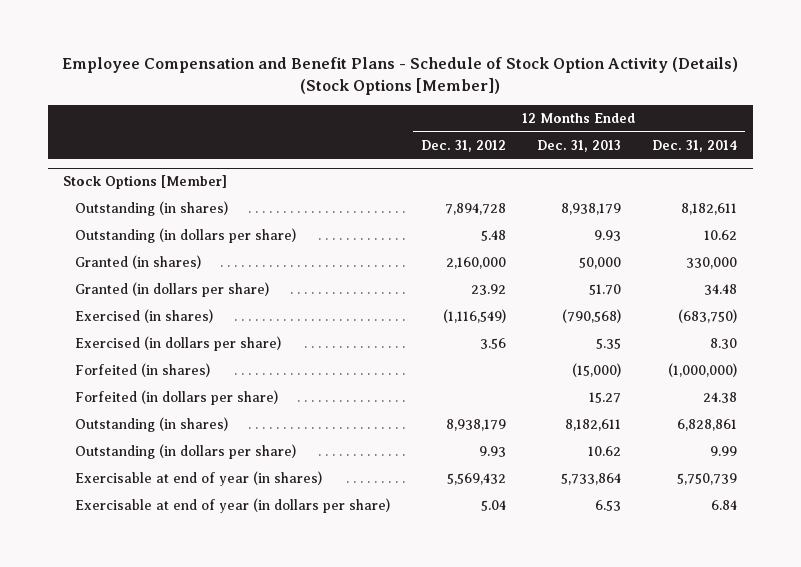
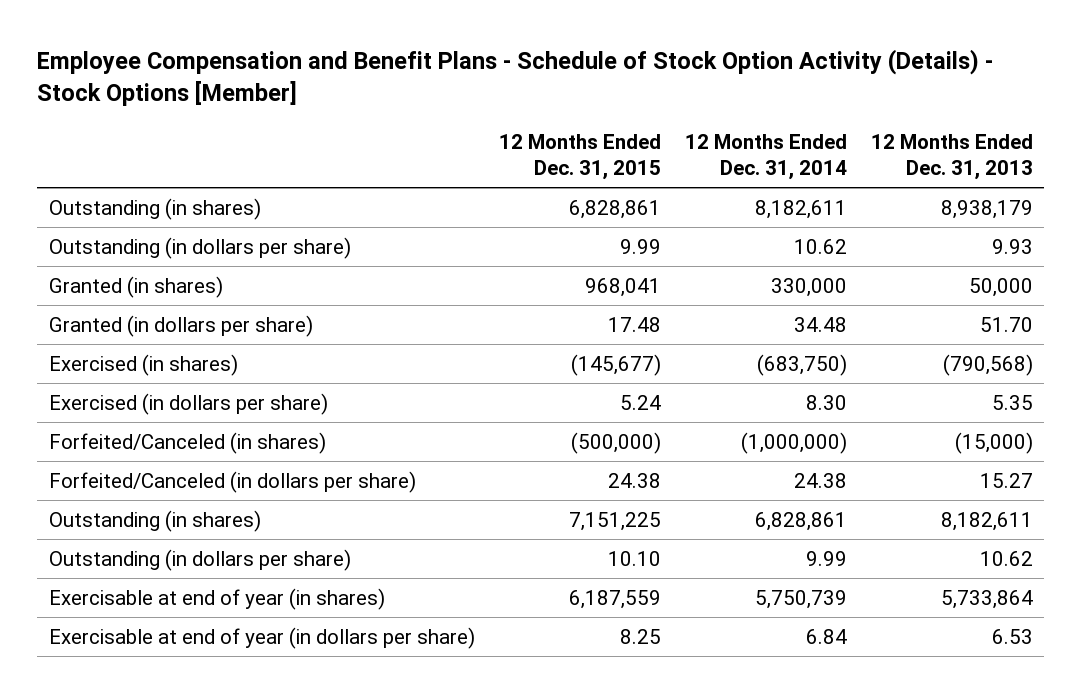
- Employee Compensation and Benefit Plans - Schedule of Stock Option Activity (Details) (Stock Options [Member])
+ Employee Compensation and Benefit Plans - Schedule of Stock Option Activity (Details) - Stock Options [Member]
- | 12 Months Ended Dec. 31, 2012 | 12 Months Ended Dec. 31, 2013 | 12 Months Ended Dec. 31, 2014
+ | 12 Months Ended Dec. 31, 2015 | 12 Months Ended Dec. 31, 2014 | 12 Months Ended Dec. 31, 2013
- Stock Options [Member]
- Forfeited (in shares) | | (15,000) | (1,000,000)
- Forfeited (in dollars per share) | | 15.27 | 24.38
+ Forfeited/Canceled (in shares) | (500,000) | (1,000,000) | (15,000)
+ Forfeited/Canceled (in dollars per share) | 24.38 | 24.38 | 15.27

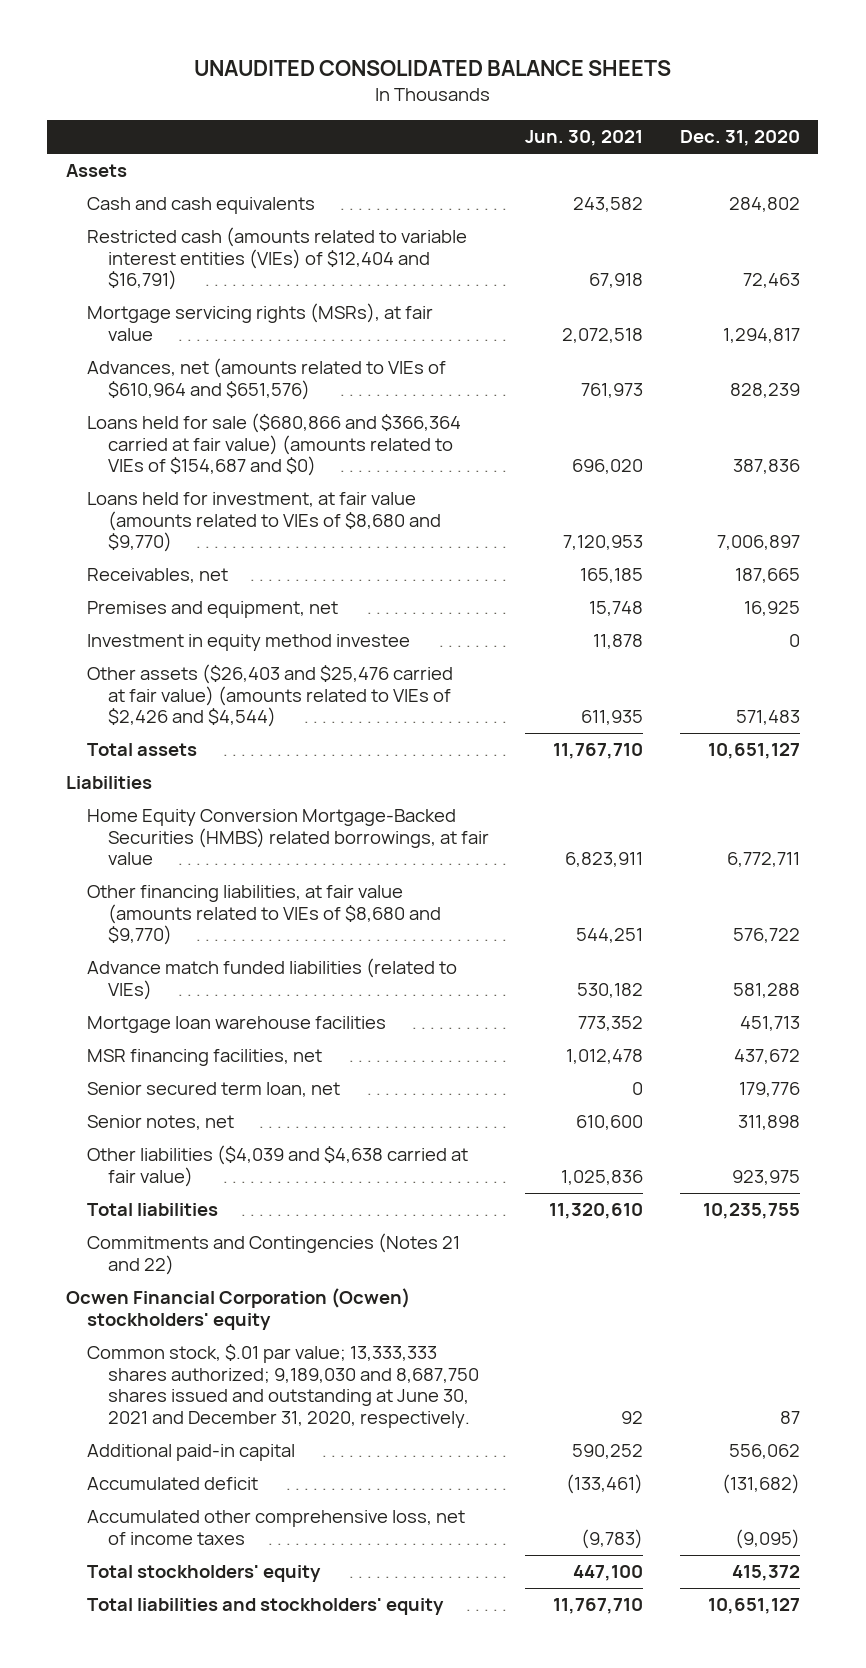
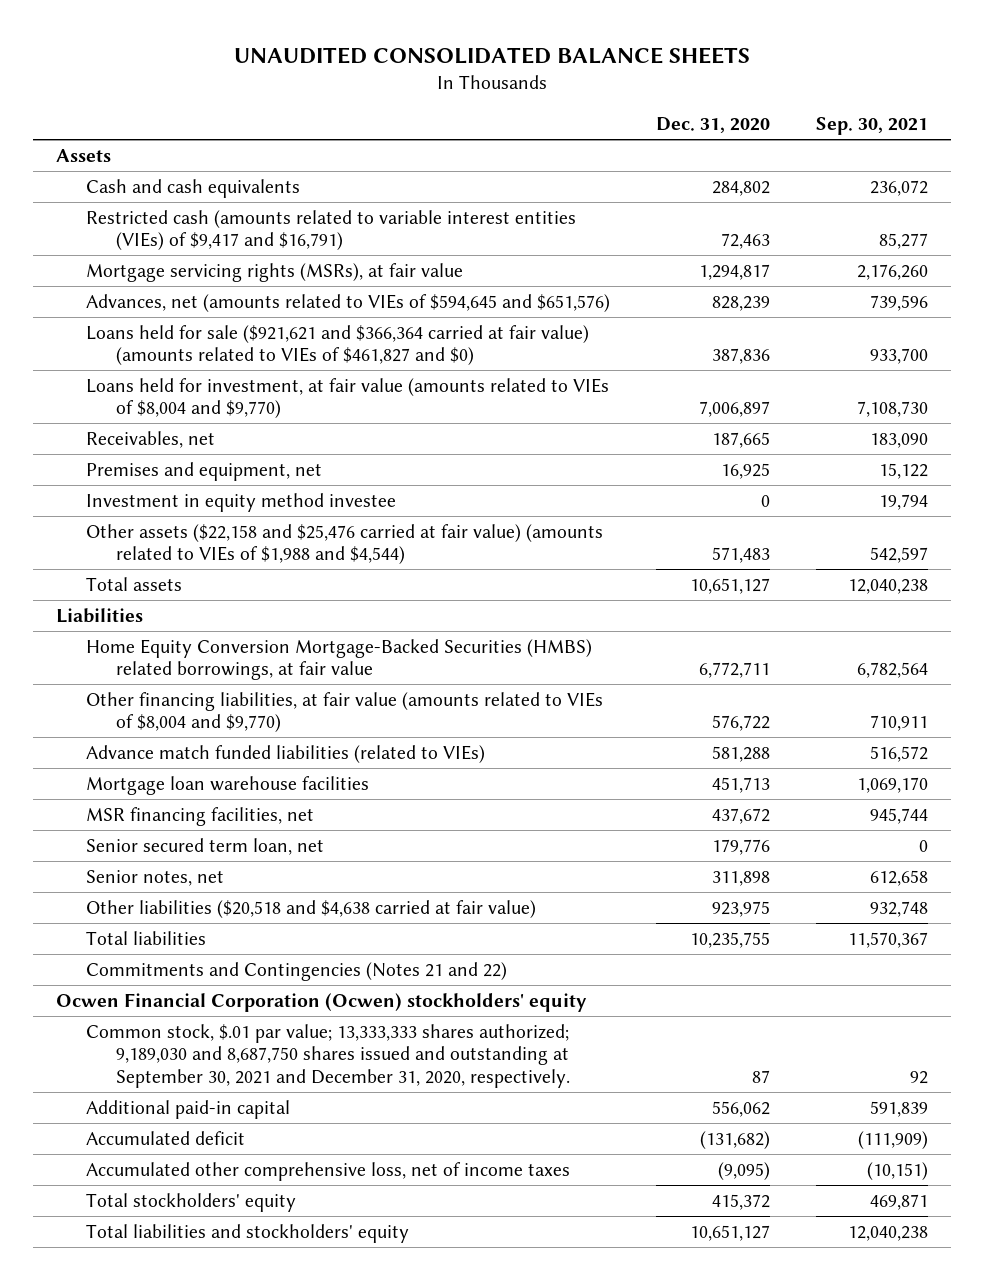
- | Jun. 30, 2021 | Dec. 31, 2020
+ | Dec. 31, 2020 | Sep. 30, 2021
- Restricted cash (amounts related to variable interest entities (VIEs) of $12,404 and $16,791) | 67,918 | 72,463
+ Restricted cash (amounts related to variable interest entities (VIEs) of $9,417 and $16,791) | 72,463 | 85,277
- Advances, net (amounts related to VIEs of $610,964 and $651,576) | 761,973 | 828,239
- Loans held for sale ($680,866 and $366,364 carried at fair value) (amounts related to VIEs of $154,687 and $0) | 696,020 | 387,836
- Loans held for investment, at fair value (amounts related to VIEs of $8,680 and $9,770) | 7,120,953 | 7,006,897
+ Advances, net (amounts related to VIEs of $594,645 and $651,576) | 828,239 | 739,596
+ Loans held for sale ($921,621 and $366,364 carried at fair value) (amounts related to VIEs of $461,827 and $0) | 387,836 | 933,700
+ Loans held for investment, at fair value (amounts related to VIEs of $8,004 and $9,770) | 7,006,897 | 7,108,730
- Other assets ($26,403 and $25,476 carried at fair value) (amounts related to VIEs of $2,426 and $4,544) | 611,935 | 571,483
+ Other assets ($22,158 and $25,476 carried at fair value) (amounts related to VIEs of $1,988 and $4,544) | 571,483 | 542,597
- Other financing liabilities, at fair value (amounts related to VIEs of $8,680 and $9,770) | 544,251 | 576,722
+ Other financing liabilities, at fair value (amounts related to VIEs of $8,004 and $9,770) | 576,722 | 710,911
- Other liabilities ($4,039 and $4,638 carried at fair value) | 1,025,836 | 923,975
+ Other liabilities ($20,518 and $4,638 carried at fair value) | 923,975 | 932,748
- Common stock, $.01 par value; 13,333,333 shares authorized; 9,189,030 and 8,687,750 shares issued and outstanding at June 30, 2021 and December 31, 2020, respectively. | 92 | 87
+ Common stock, $.01 par value; 13,333,333 shares authorized; 9,189,030 and 8,687,750 shares issued and outstanding at September 30, 2021 and December 31, 2020, respectively. | 87 | 92

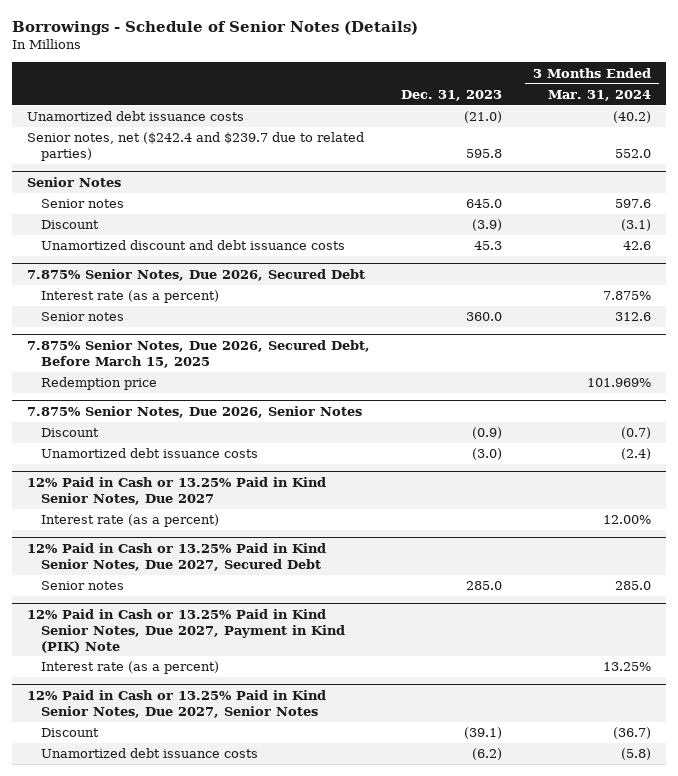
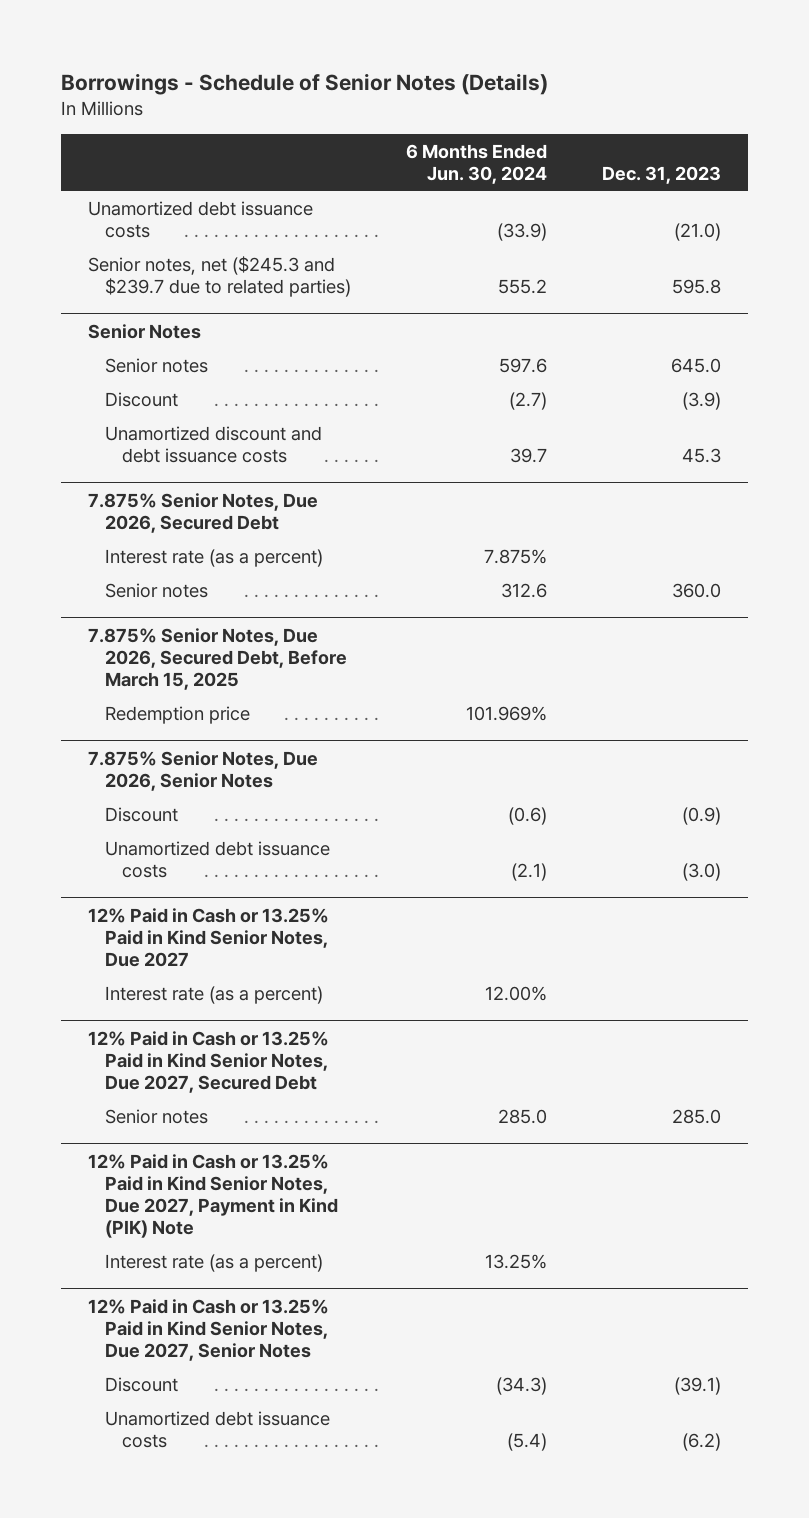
- | Dec. 31, 2023 | 3 Months Ended Mar. 31, 2024
+ | 6 Months Ended Jun. 30, 2024 | Dec. 31, 2023
- Senior notes, net ($242.4 and $239.7 due to related parties) | 595.8 | 552.0
+ Senior notes, net ($245.3 and $239.7 due to related parties) | 555.2 | 595.8

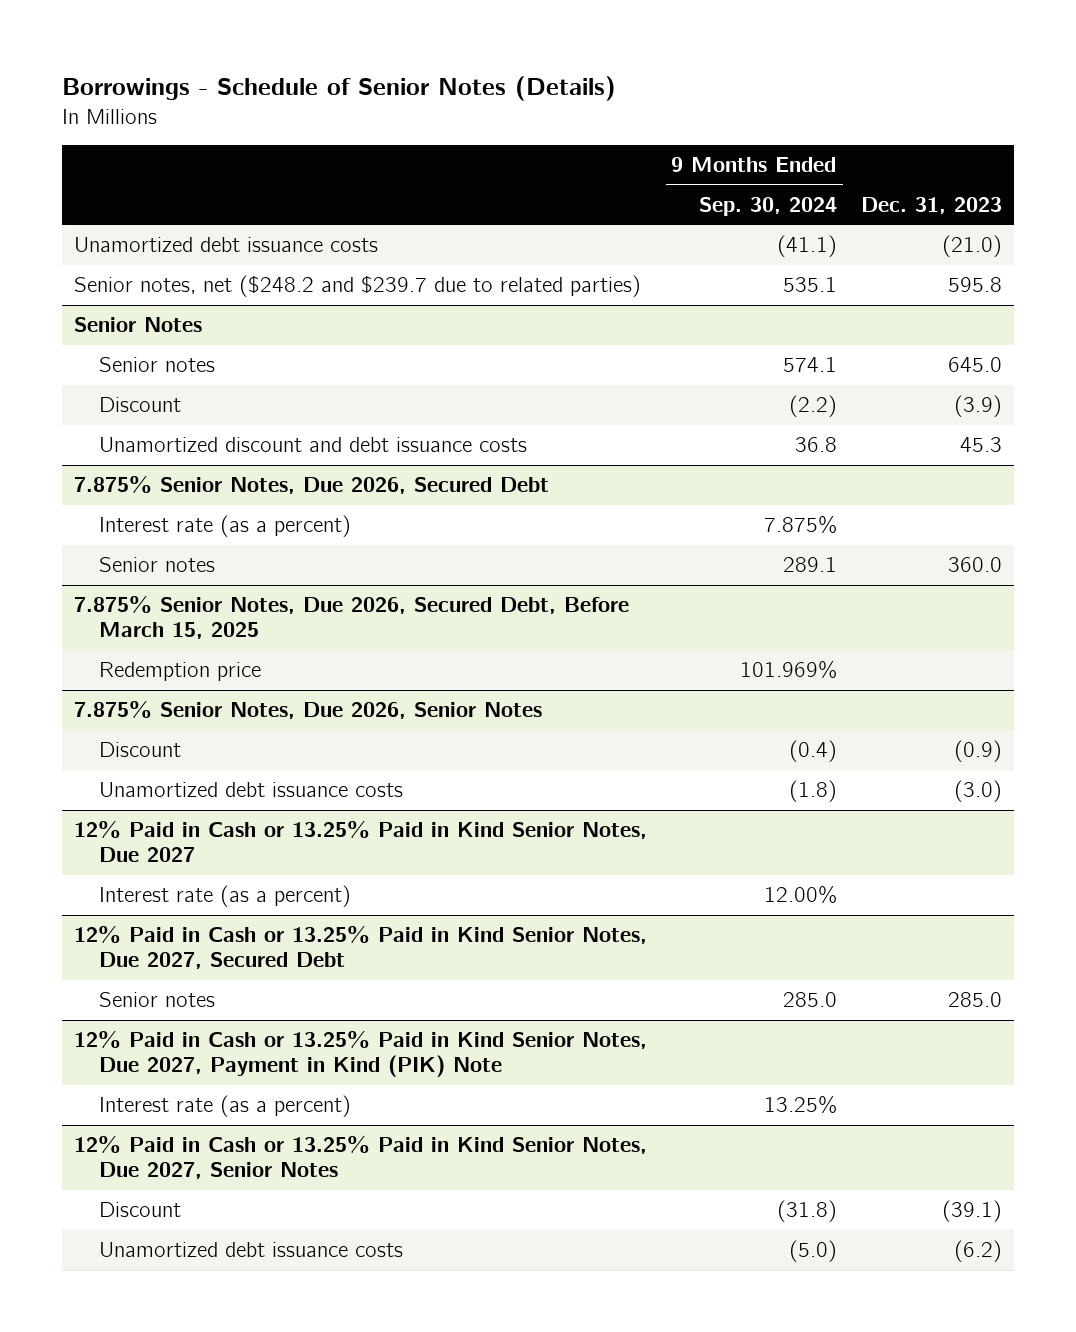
- | 6 Months Ended Jun. 30, 2024 | Dec. 31, 2023
+ | 9 Months Ended Sep. 30, 2024 | Dec. 31, 2023
- Senior notes, net ($245.3 and $239.7 due to related parties) | 555.2 | 595.8
+ Senior notes, net ($248.2 and $239.7 due to related parties) | 535.1 | 595.8

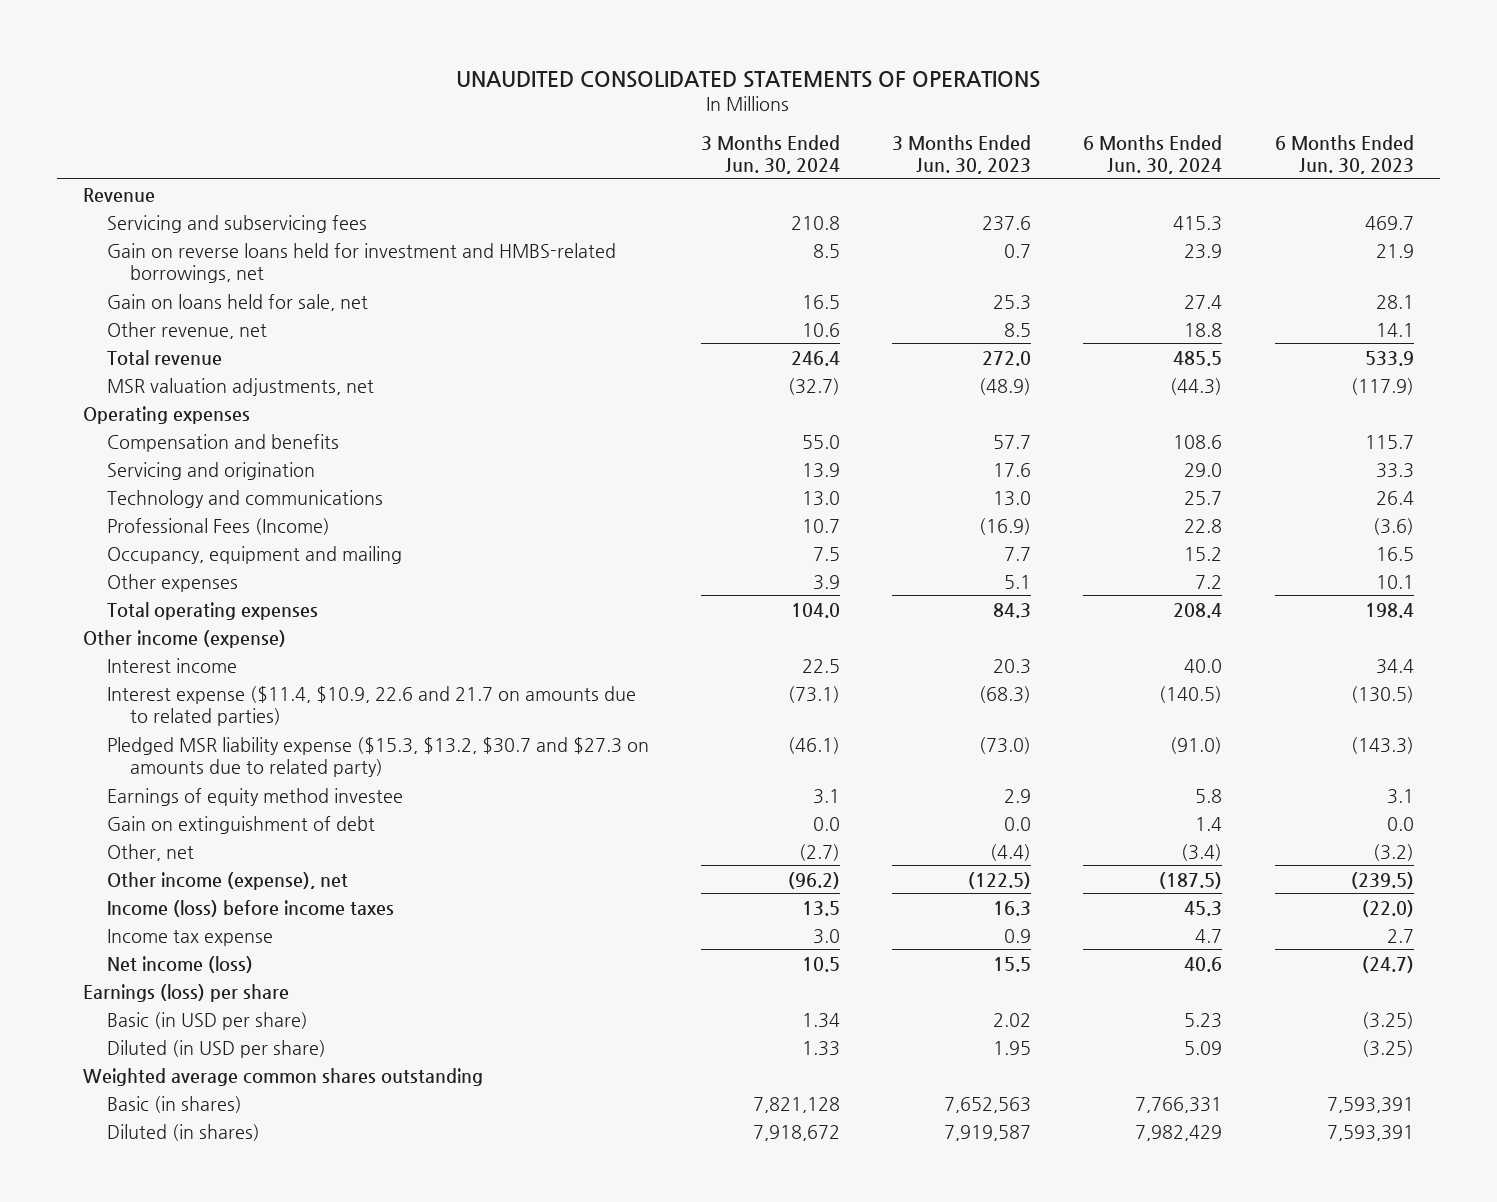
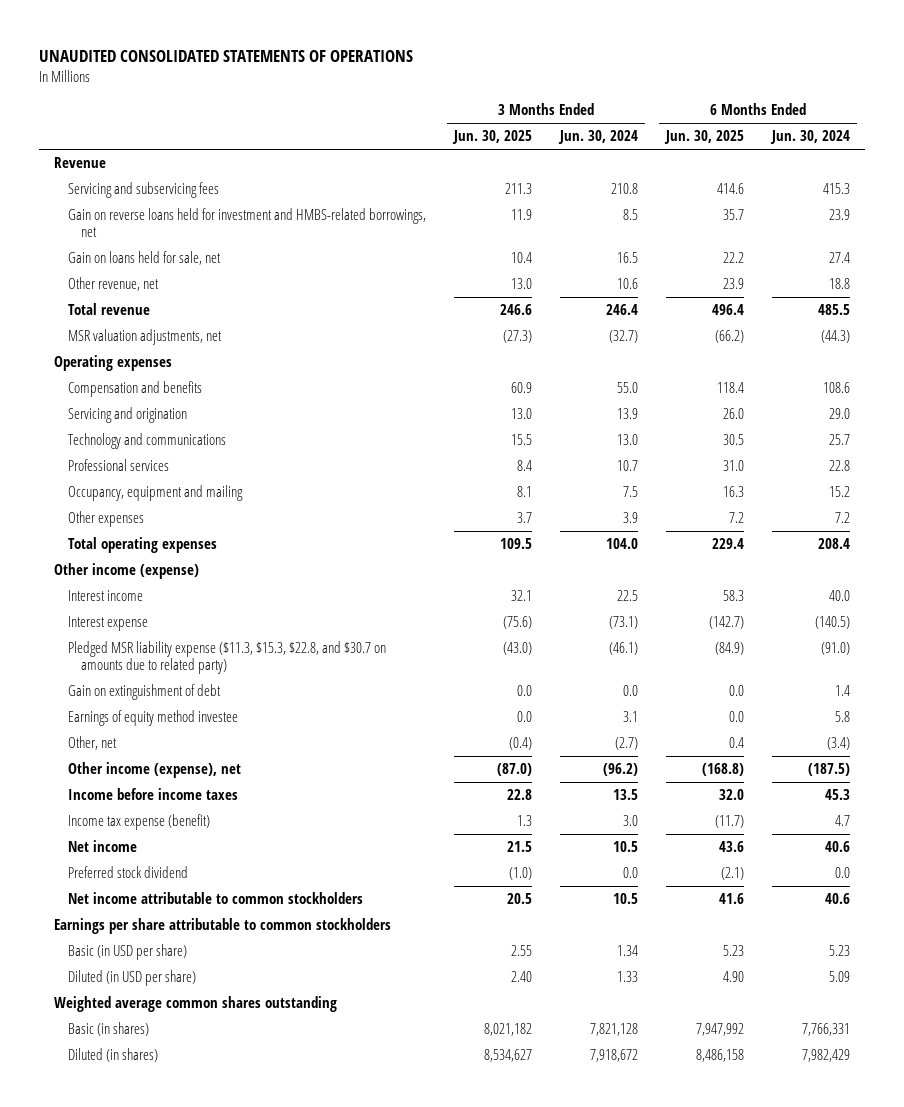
- | 3 Months Ended Jun. 30, 2024 | 3 Months Ended Jun. 30, 2023 | 6 Months Ended Jun. 30, 2024 | 6 Months Ended Jun. 30, 2023
+ | 3 Months Ended Jun. 30, 2025 | 3 Months Ended Jun. 30, 2024 | 6 Months Ended Jun. 30, 2025 | 6 Months Ended Jun. 30, 2024
- Professional Fees (Income) | 10.7 | (16.9) | 22.8 | (3.6)
+ Professional services | 8.4 | 10.7 | 31.0 | 22.8
- Interest expense ($11.4, $10.9, 22.6 and 21.7 on amounts due to related parties) | (73.1) | (68.3) | (140.5) | (130.5)
- Pledged MSR liability expense ($15.3, $13.2, $30.7 and $27.3 on amounts due to related party) | (46.1) | (73.0) | (91.0) | (143.3)
+ Interest expense | (75.6) | (73.1) | (142.7) | (140.5)
+ Pledged MSR liability expense ($11.3, $15.3, $22.8, and $30.7 on amounts due to related party) | (43.0) | (46.1) | (84.9) | (91.0)
moved down: Earnings of equity method investee | 0.0 | 3.1 | 0.0 | 5.8
- Income (loss) before income taxes | 13.5 | 16.3 | 45.3 | (22.0)
- Income tax expense | 3.0 | 0.9 | 4.7 | 2.7
- Net income (loss) | 10.5 | 15.5 | 40.6 | (24.7)
- Earnings (loss) per share
+ Income before income taxes | 22.8 | 13.5 | 32.0 | 45.3
+ Income tax expense (benefit) | 1.3 | 3.0 | (11.7) | 4.7
+ Net income | 21.5 | 10.5 | 43.6 | 40.6
+ Preferred stock dividend | (1.0) | 0.0 | (2.1) | 0.0
+ Net income attributable to common stockholders | 20.5 | 10.5 | 41.6 | 40.6
+ Earnings per share attributable to common stockholders

